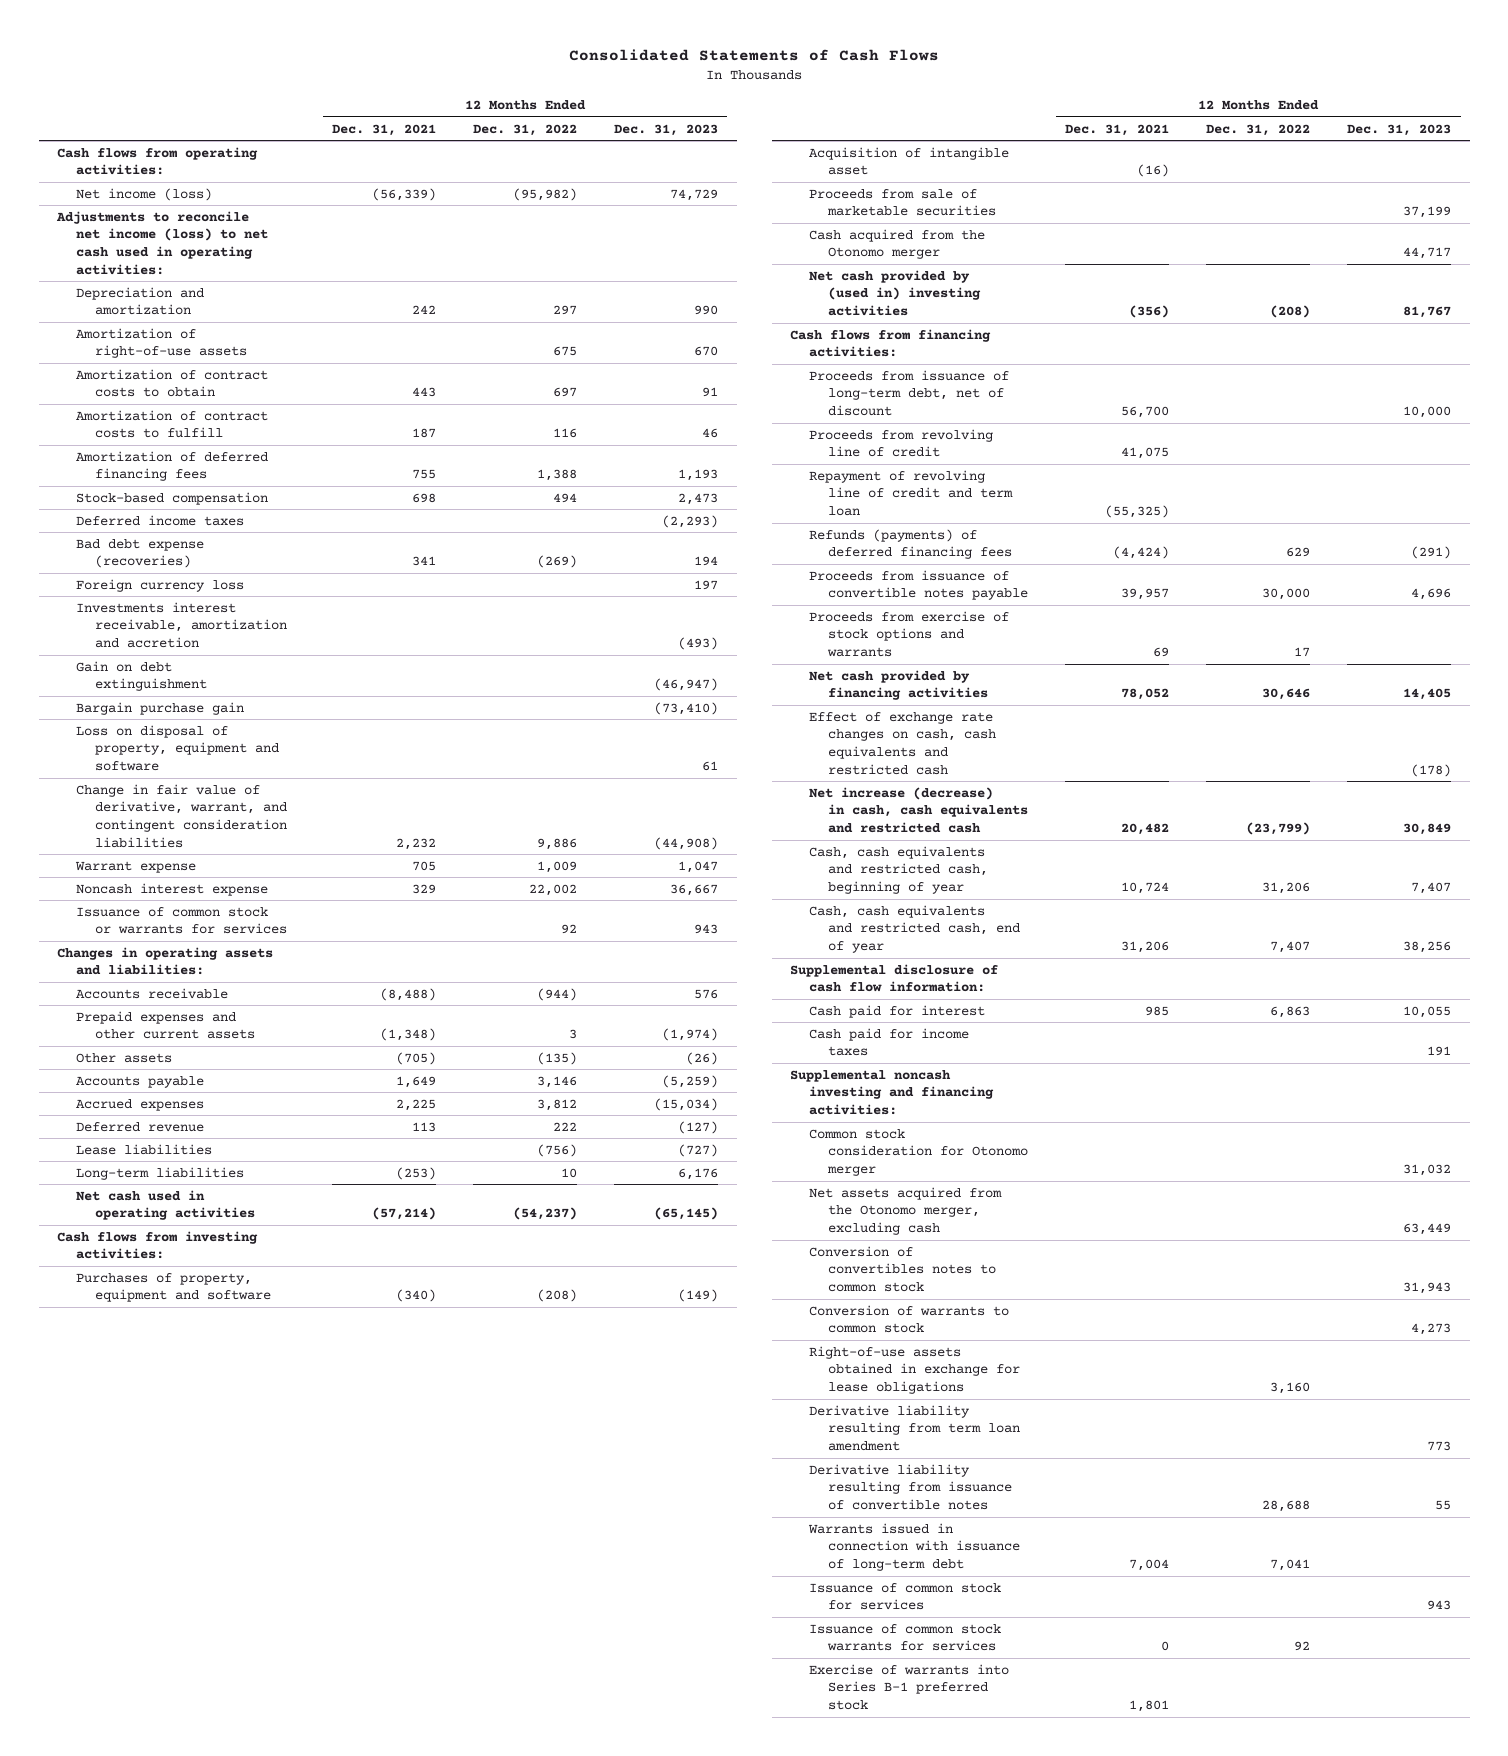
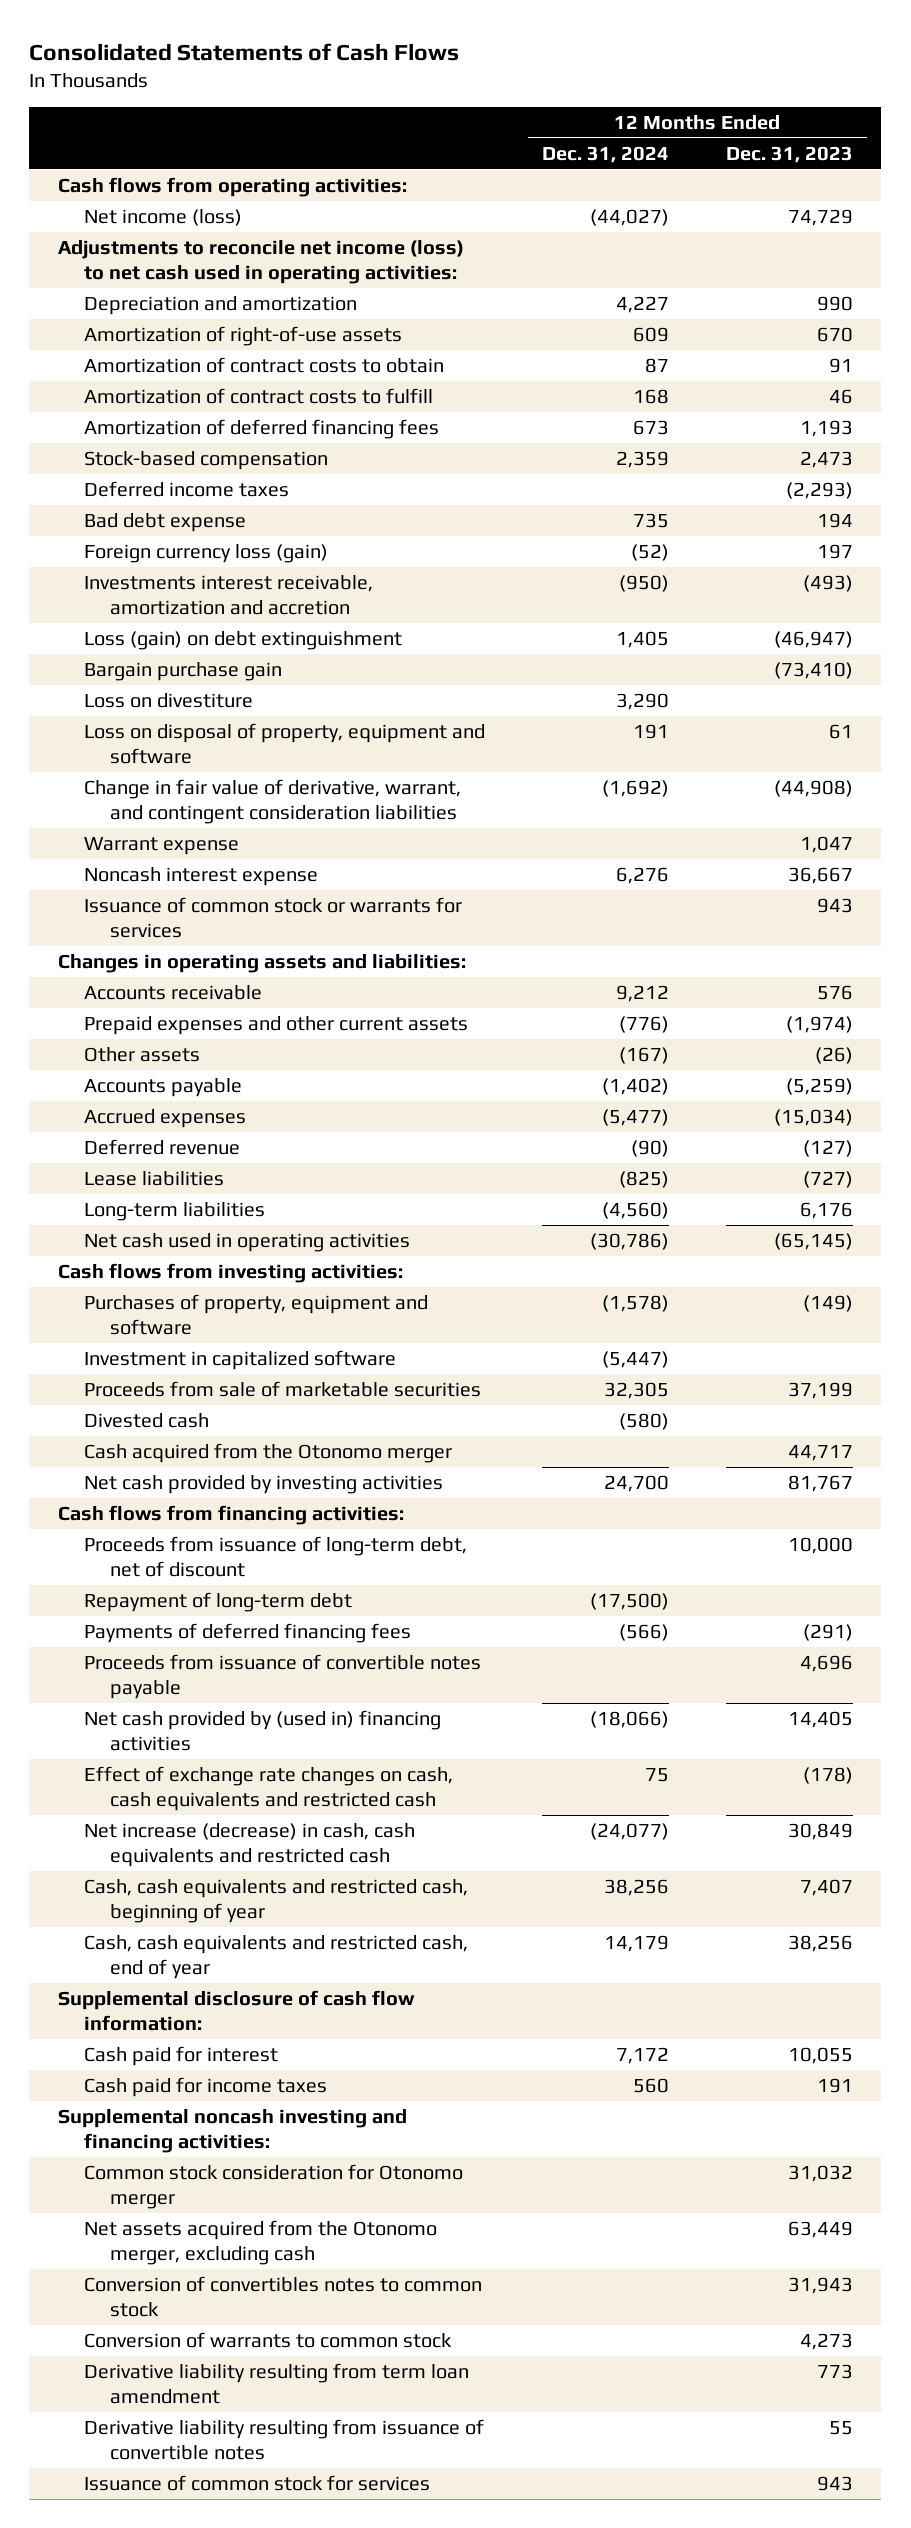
- | 12 Months Ended Dec. 31, 2021 | 12 Months Ended Dec. 31, 2022 | 12 Months Ended Dec. 31, 2023
+ | 12 Months Ended Dec. 31, 2024 | 12 Months Ended Dec. 31, 2023
- Bad debt expense (recoveries) | 341 | (269) | 194
- Foreign currency loss | | | 197
+ Bad debt expense | 735 | 194
+ Foreign currency loss (gain) | (52) | 197
- Gain on debt extinguishment | | | (46,947)
+ Loss (gain) on debt extinguishment | 1,405 | (46,947)
+ Loss on divestiture | 3,290 |
- Acquisition of intangible asset | (16) | |
+ Investment in capitalized software | (5,447) |
+ Divested cash | (580) |
- Net cash provided by (used in) investing activities | (356) | (208) | 81,767
+ Net cash provided by investing activities | 24,700 | 81,767
- Proceeds from revolving line of credit | 41,075 | |
- Repayment of revolving line of credit and term loan | (55,325) | |
- Refunds (payments) of deferred financing fees | (4,424) | 629 | (291)
+ Repayment of long-term debt | (17,500) |
+ Payments of deferred financing fees | (566) | (291)
- Proceeds from exercise of stock options and warrants | 69 | 17 |
- Net cash provided by financing activities | 78,052 | 30,646 | 14,405
+ Net cash provided by (used in) financing activities | (18,066) | 14,405
- Right-of-use assets obtained in exchange for lease obligations | | 3,160 |
- Warrants issued in connection with issuance of long-term debt | 7,004 | 7,041 |
- Issuance of common stock warrants for services | 0 | 92 |
- Exercise of warrants into Series B-1 preferred stock | 1,801 | |

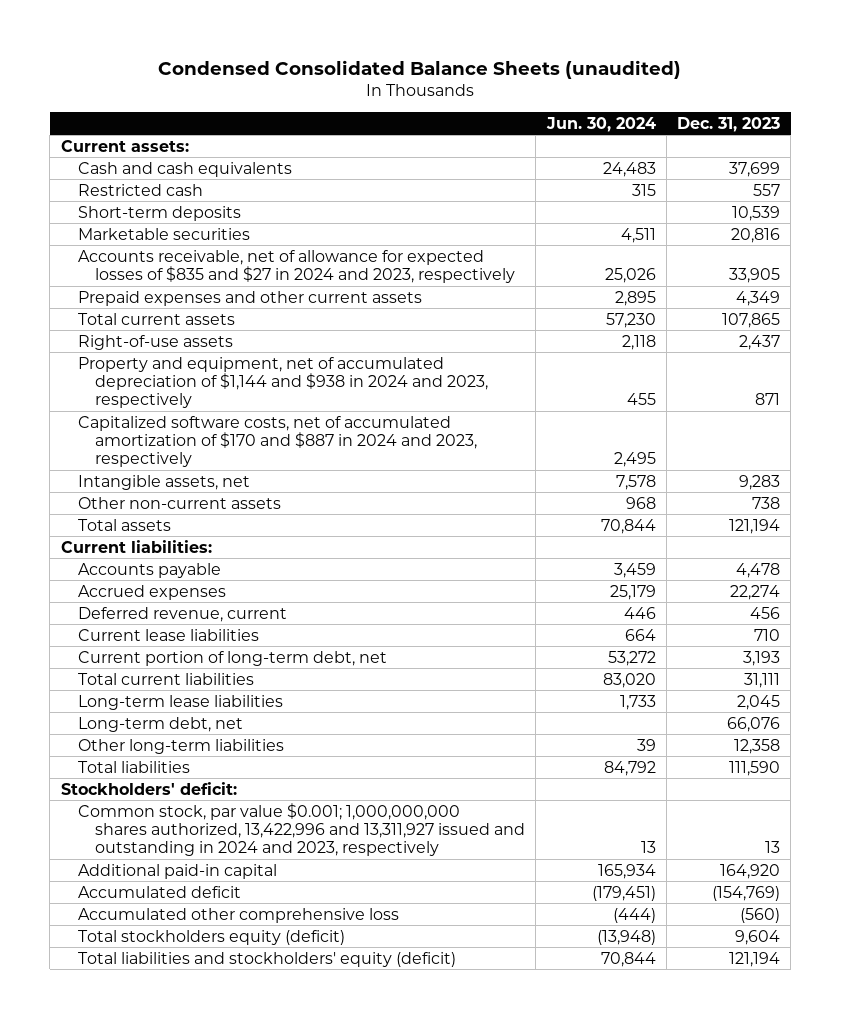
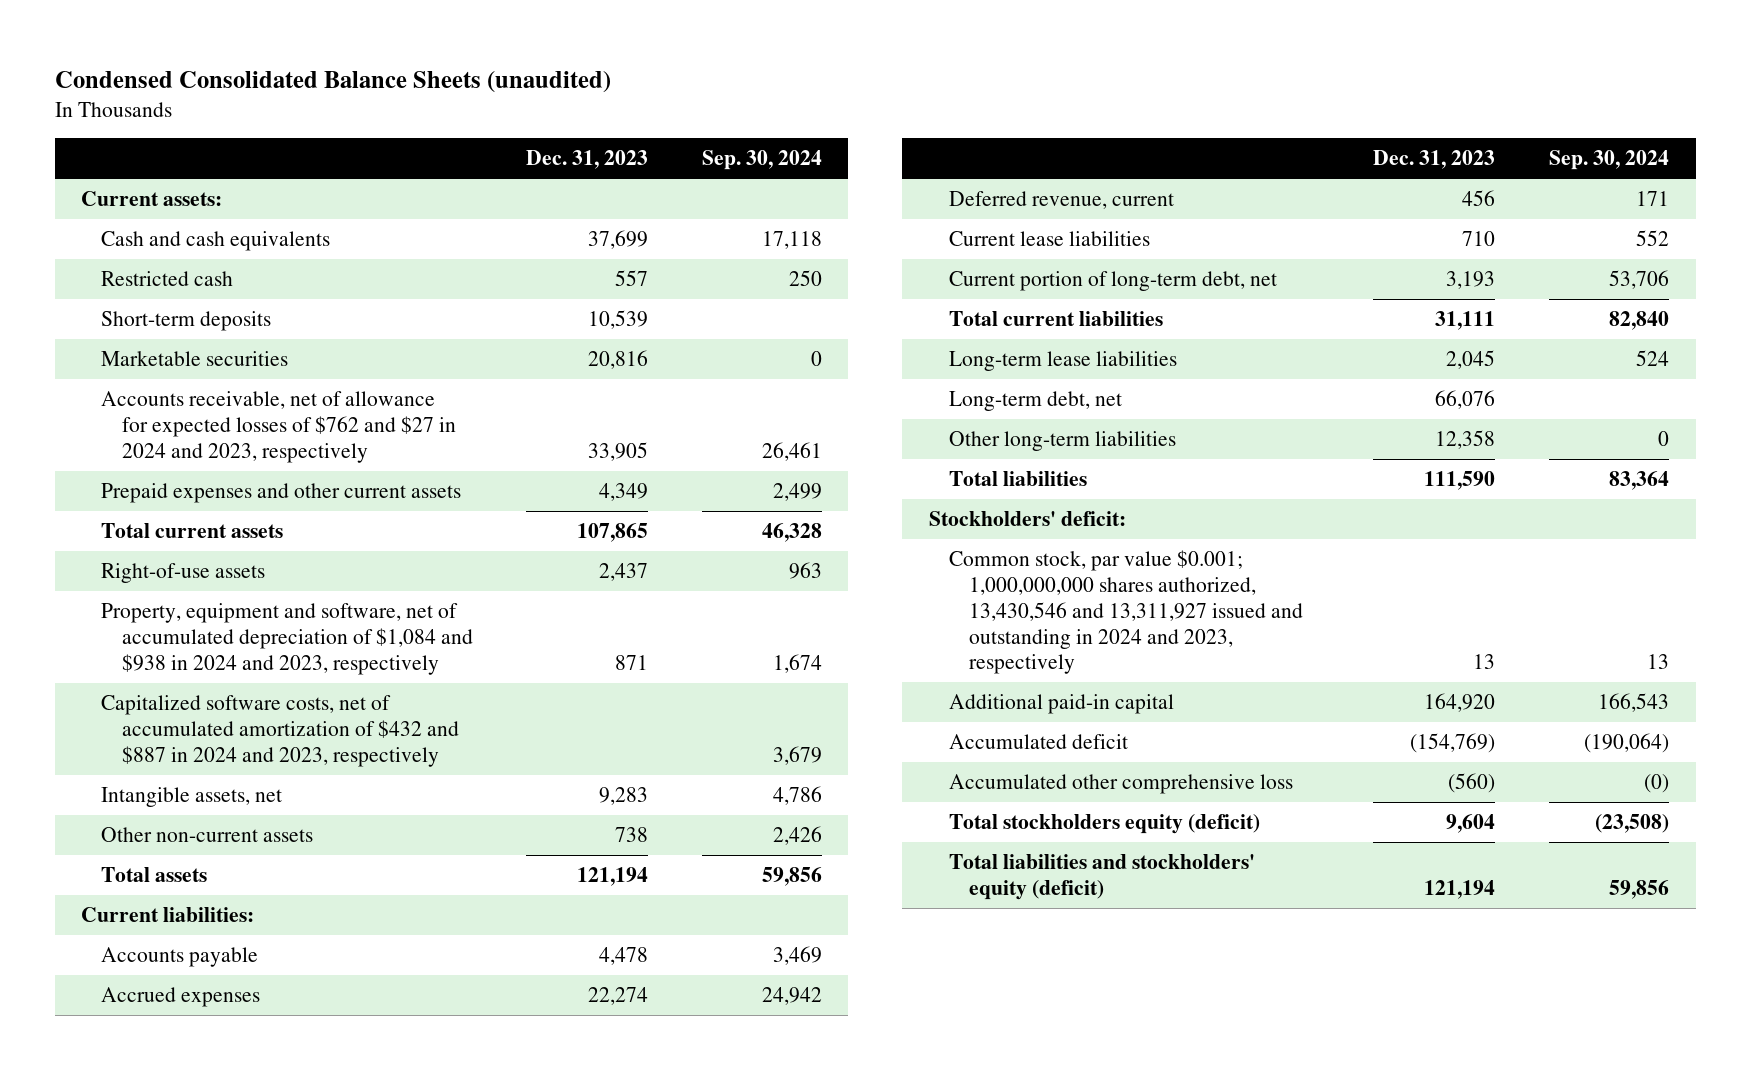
- | Jun. 30, 2024 | Dec. 31, 2023
+ | Dec. 31, 2023 | Sep. 30, 2024
- Accounts receivable, net of allowance for expected losses of $835 and $27 in 2024 and 2023, respectively | 25,026 | 33,905
+ Accounts receivable, net of allowance for expected losses of $762 and $27 in 2024 and 2023, respectively | 33,905 | 26,461
- Property and equipment, net of accumulated depreciation of $1,144 and $938 in 2024 and 2023, respectively | 455 | 871
- Capitalized software costs, net of accumulated amortization of $170 and $887 in 2024 and 2023, respectively | 2,495 |
+ Property, equipment and software, net of accumulated depreciation of $1,084 and $938 in 2024 and 2023, respectively | 871 | 1,674
+ Capitalized software costs, net of accumulated amortization of $432 and $887 in 2024 and 2023, respectively | | 3,679
- Common stock, par value $0.001; 1,000,000,000 shares authorized, 13,422,996 and 13,311,927 issued and outstanding in 2024 and 2023, respectively | 13 | 13
+ Common stock, par value $0.001; 1,000,000,000 shares authorized, 13,430,546 and 13,311,927 issued and outstanding in 2024 and 2023, respectively | 13 | 13

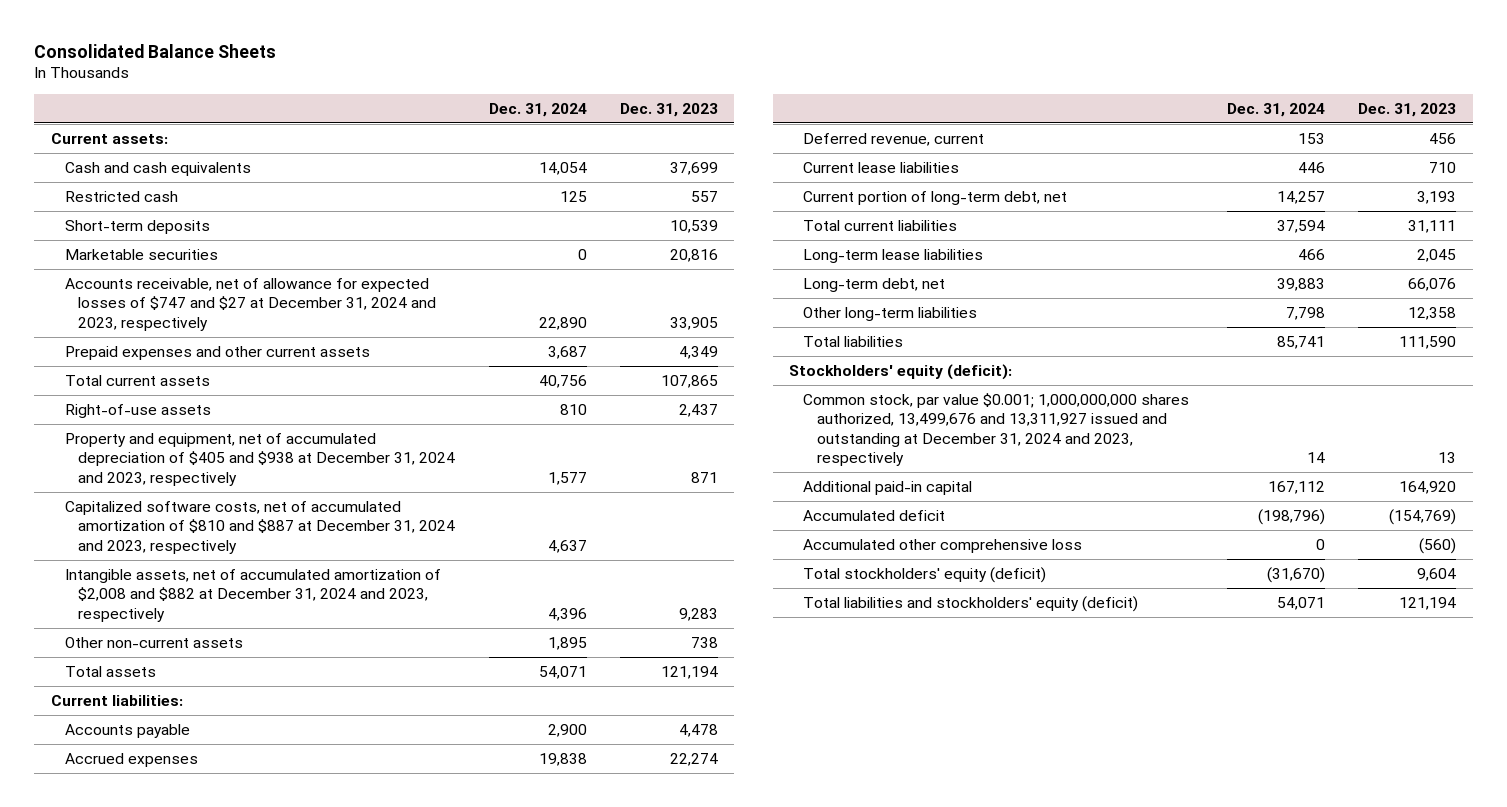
- Condensed Consolidated Balance Sheets (unaudited)
+ Consolidated Balance Sheets
- | Dec. 31, 2023 | Sep. 30, 2024
+ | Dec. 31, 2024 | Dec. 31, 2023
- Accounts receivable, net of allowance for expected losses of $762 and $27 in 2024 and 2023, respectively | 33,905 | 26,461
+ Accounts receivable, net of allowance for expected losses of $747 and $27 at December 31, 2024 and 2023, respectively | 22,890 | 33,905
- Property, equipment and software, net of accumulated depreciation of $1,084 and $938 in 2024 and 2023, respectively | 871 | 1,674
- Capitalized software costs, net of accumulated amortization of $432 and $887 in 2024 and 2023, respectively | | 3,679
- Intangible assets, net | 9,283 | 4,786
+ Property and equipment, net of accumulated depreciation of $405 and $938 at December 31, 2024 and 2023, respectively | 1,577 | 871
+ Capitalized software costs, net of accumulated amortization of $810 and $887 at December 31, 2024 and 2023, respectively | 4,637 |
+ Intangible assets, net of accumulated amortization of $2,008 and $882 at December 31, 2024 and 2023, respectively | 4,396 | 9,283
- Stockholders' deficit:
- Common stock, par value $0.001; 1,000,000,000 shares authorized, 13,430,546 and 13,311,927 issued and outstanding in 2024 and 2023, respectively | 13 | 13
+ Stockholders' equity (deficit):
+ Common stock, par value $0.001; 1,000,000,000 shares authorized, 13,499,676 and 13,311,927 issued and outstanding at December 31, 2024 and 2023, respectively | 14 | 13
- Total stockholders equity (deficit) | 9,604 | (23,508)
+ Total stockholders' equity (deficit) | (31,670) | 9,604

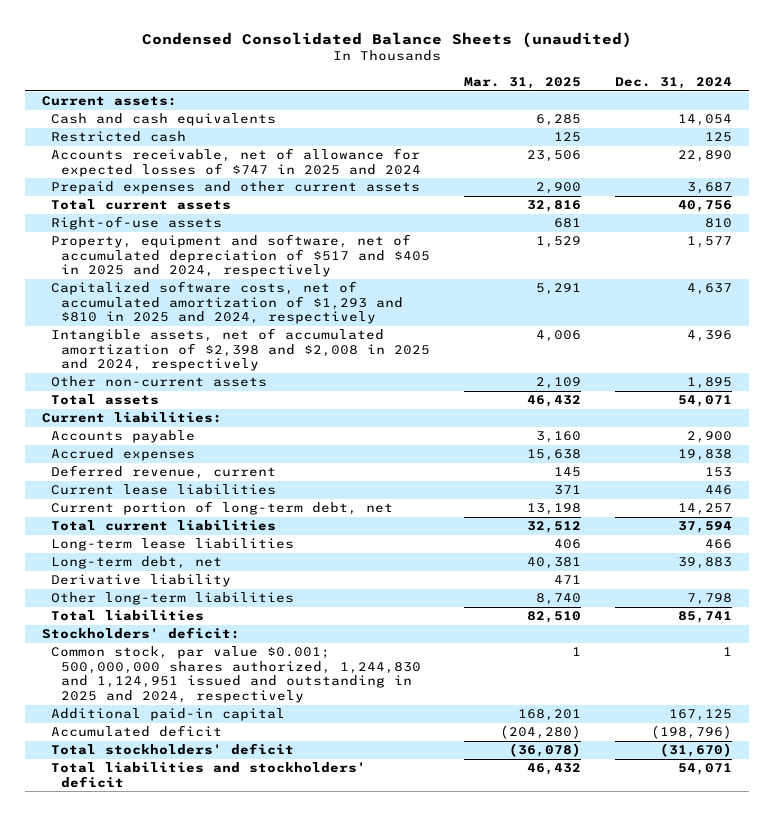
- Consolidated Balance Sheets
+ Condensed Consolidated Balance Sheets (unaudited)
- | Dec. 31, 2024 | Dec. 31, 2023
+ | Mar. 31, 2025 | Dec. 31, 2024
- Short-term deposits | | 10,539
- Marketable securities | 0 | 20,816
- Accounts receivable, net of allowance for expected losses of $747 and $27 at December 31, 2024 and 2023, respectively | 22,890 | 33,905
+ Accounts receivable, net of allowance for expected losses of $747 in 2025 and 2024 | 23,506 | 22,890
- Property and equipment, net of accumulated depreciation of $405 and $938 at December 31, 2024 and 2023, respectively | 1,577 | 871
- Capitalized software costs, net of accumulated amortization of $810 and $887 at December 31, 2024 and 2023, respectively | 4,637 |
- Intangible assets, net of accumulated amortization of $2,008 and $882 at December 31, 2024 and 2023, respectively | 4,396 | 9,283
+ Property, equipment and software, net of accumulated depreciation of $517 and $405 in 2025 and 2024, respectively | 1,529 | 1,577
+ Capitalized software costs, net of accumulated amortization of $1,293 and $810 in 2025 and 2024, respectively | 5,291 | 4,637
+ Intangible assets, net of accumulated amortization of $2,398 and $2,008 in 2025 and 2024, respectively | 4,006 | 4,396
+ Derivative liability | 471 |
- Stockholders' equity (deficit):
- Common stock, par value $0.001; 1,000,000,000 shares authorized, 13,499,676 and 13,311,927 issued and outstanding at December 31, 2024 and 2023, respectively | 14 | 13
- Additional paid-in capital | 167,112 | 164,920
+ Stockholders' deficit:
+ Common stock, par value $0.001; 500,000,000 shares authorized, 1,244,830 and 1,124,951 issued and outstanding in 2025 and 2024, respectively | 1 | 1
+ Additional paid-in capital | 168,201 | 167,125
- Accumulated other comprehensive loss | 0 | (560)
- Total stockholders' equity (deficit) | (31,670) | 9,604
- Total liabilities and stockholders' equity (deficit) | 54,071 | 121,194
+ Total stockholders' deficit | (36,078) | (31,670)
+ Total liabilities and stockholders' deficit | 46,432 | 54,071

